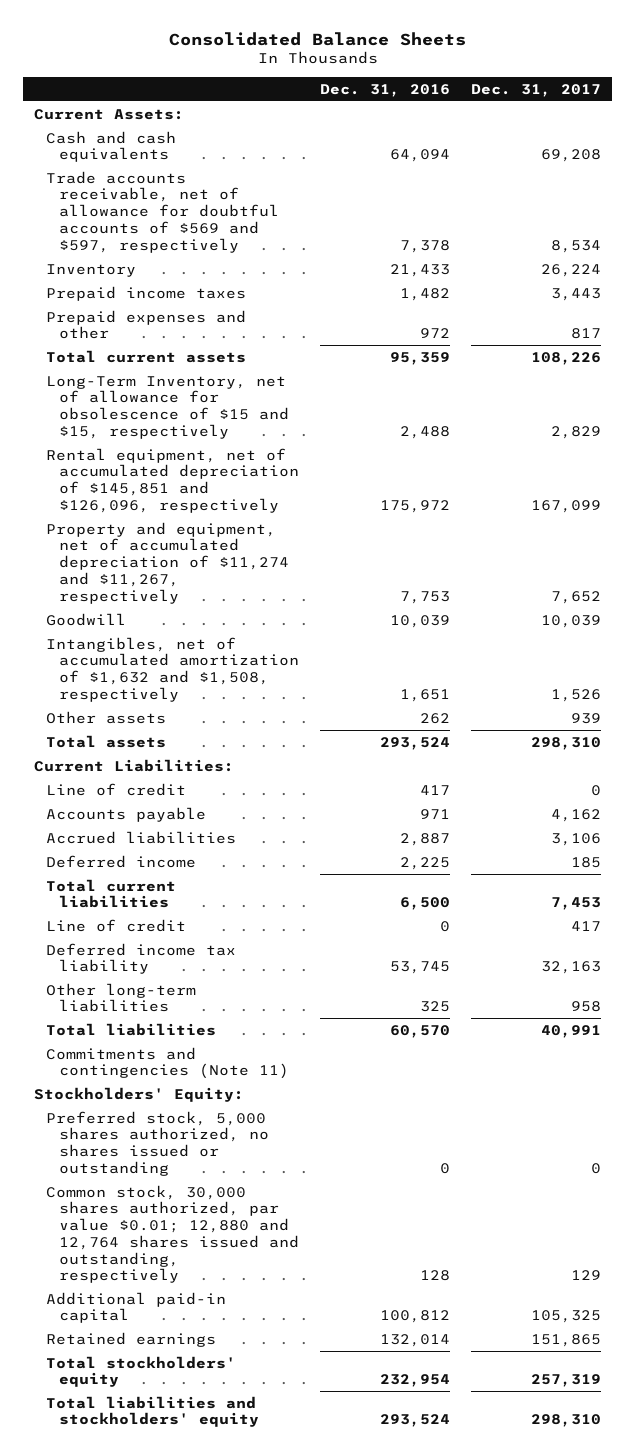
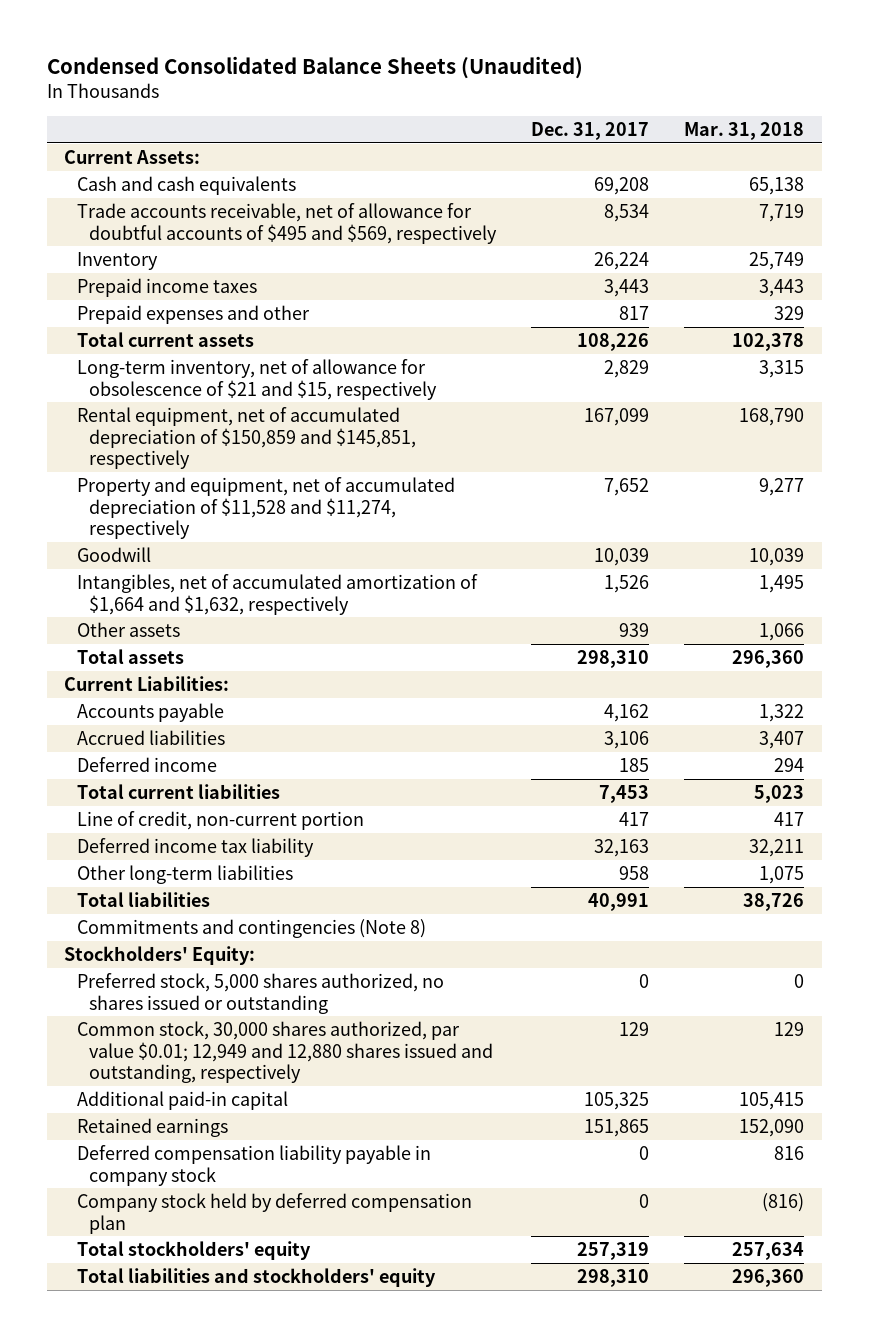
- Consolidated Balance Sheets
+ Condensed Consolidated Balance Sheets (Unaudited)
- | Dec. 31, 2016 | Dec. 31, 2017
+ | Dec. 31, 2017 | Mar. 31, 2018
- Trade accounts receivable, net of allowance for doubtful accounts of $569 and $597, respectively | 7,378 | 8,534
+ Trade accounts receivable, net of allowance for doubtful accounts of $495 and $569, respectively | 8,534 | 7,719
- Long-Term Inventory, net of allowance for obsolescence of $15 and $15, respectively | 2,488 | 2,829
- Rental equipment, net of accumulated depreciation of $145,851 and $126,096, respectively | 175,972 | 167,099
- Property and equipment, net of accumulated depreciation of $11,274 and $11,267, respectively | 7,753 | 7,652
+ Long-term inventory, net of allowance for obsolescence of $21 and $15, respectively | 2,829 | 3,315
+ Rental equipment, net of accumulated depreciation of $150,859 and $145,851, respectively | 167,099 | 168,790
+ Property and equipment, net of accumulated depreciation of $11,528 and $11,274, respectively | 7,652 | 9,277
- Intangibles, net of accumulated amortization of $1,632 and $1,508, respectively | 1,651 | 1,526
+ Intangibles, net of accumulated amortization of $1,664 and $1,632, respectively | 1,526 | 1,495
- Line of credit | 417 | 0
- Line of credit | 0 | 417
+ Line of credit, non-current portion | 417 | 417
- Commitments and contingencies (Note 11)
+ Commitments and contingencies (Note 8)
- Common stock, 30,000 shares authorized, par value $0.01; 12,880 and 12,764 shares issued and outstanding, respectively | 128 | 129
+ Common stock, 30,000 shares authorized, par value $0.01; 12,949 and 12,880 shares issued and outstanding, respectively | 129 | 129
+ Deferred compensation liability payable in company stock | 0 | 816
+ Company stock held by deferred compensation plan | 0 | (816)

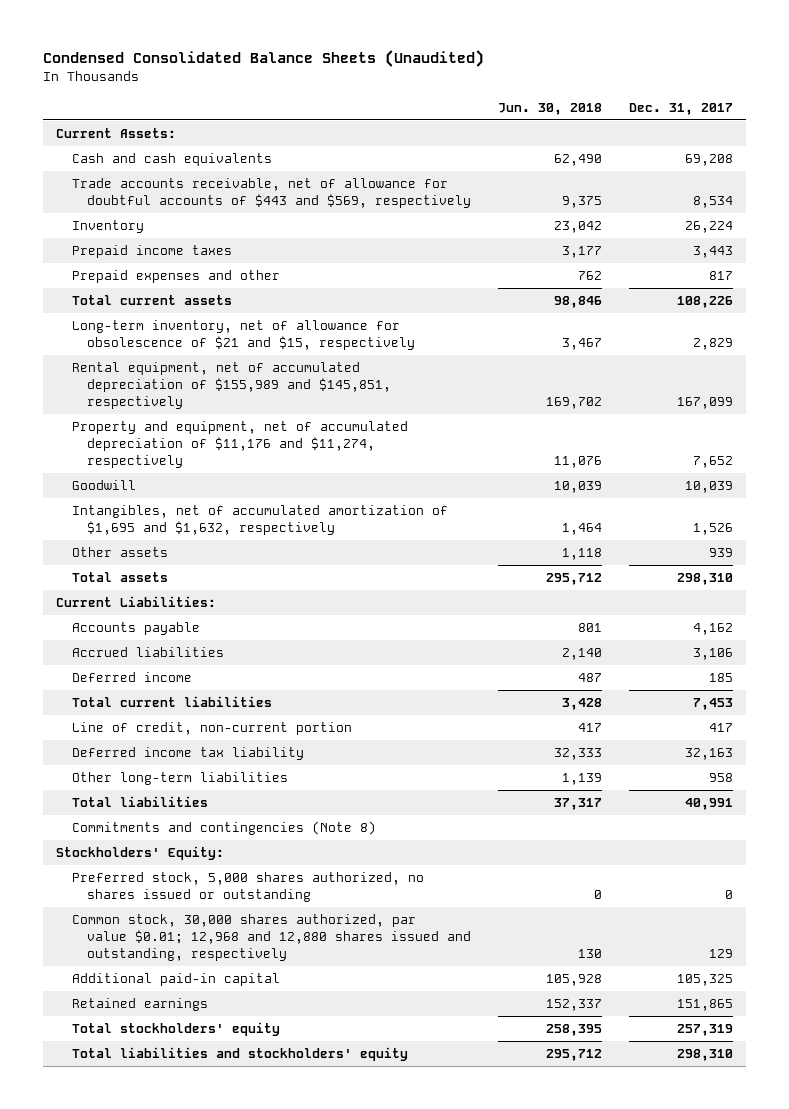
- | Dec. 31, 2017 | Mar. 31, 2018
+ | Jun. 30, 2018 | Dec. 31, 2017
- Trade accounts receivable, net of allowance for doubtful accounts of $495 and $569, respectively | 8,534 | 7,719
+ Trade accounts receivable, net of allowance for doubtful accounts of $443 and $569, respectively | 9,375 | 8,534
- Rental equipment, net of accumulated depreciation of $150,859 and $145,851, respectively | 167,099 | 168,790
- Property and equipment, net of accumulated depreciation of $11,528 and $11,274, respectively | 7,652 | 9,277
+ Rental equipment, net of accumulated depreciation of $155,989 and $145,851, respectively | 169,702 | 167,099
+ Property and equipment, net of accumulated depreciation of $11,176 and $11,274, respectively | 11,076 | 7,652
- Intangibles, net of accumulated amortization of $1,664 and $1,632, respectively | 1,526 | 1,495
+ Intangibles, net of accumulated amortization of $1,695 and $1,632, respectively | 1,464 | 1,526
- Common stock, 30,000 shares authorized, par value $0.01; 12,949 and 12,880 shares issued and outstanding, respectively | 129 | 129
+ Common stock, 30,000 shares authorized, par value $0.01; 12,968 and 12,880 shares issued and outstanding, respectively | 130 | 129
- Deferred compensation liability payable in company stock | 0 | 816
- Company stock held by deferred compensation plan | 0 | (816)

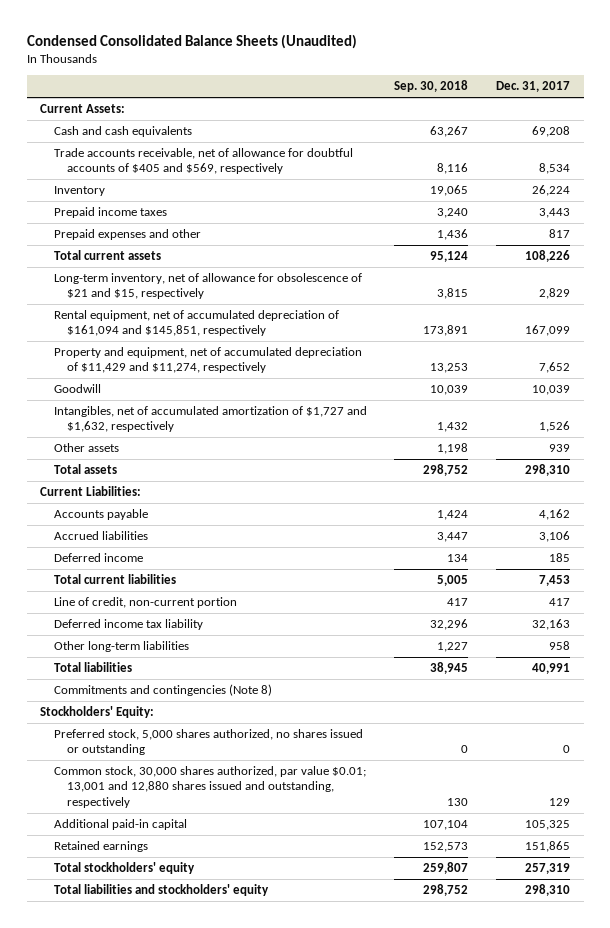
- | Jun. 30, 2018 | Dec. 31, 2017
+ | Sep. 30, 2018 | Dec. 31, 2017
- Trade accounts receivable, net of allowance for doubtful accounts of $443 and $569, respectively | 9,375 | 8,534
+ Trade accounts receivable, net of allowance for doubtful accounts of $405 and $569, respectively | 8,116 | 8,534
- Rental equipment, net of accumulated depreciation of $155,989 and $145,851, respectively | 169,702 | 167,099
- Property and equipment, net of accumulated depreciation of $11,176 and $11,274, respectively | 11,076 | 7,652
+ Rental equipment, net of accumulated depreciation of $161,094 and $145,851, respectively | 173,891 | 167,099
+ Property and equipment, net of accumulated depreciation of $11,429 and $11,274, respectively | 13,253 | 7,652
- Intangibles, net of accumulated amortization of $1,695 and $1,632, respectively | 1,464 | 1,526
+ Intangibles, net of accumulated amortization of $1,727 and $1,632, respectively | 1,432 | 1,526
- Common stock, 30,000 shares authorized, par value $0.01; 12,968 and 12,880 shares issued and outstanding, respectively | 130 | 129
+ Common stock, 30,000 shares authorized, par value $0.01; 13,001 and 12,880 shares issued and outstanding, respectively | 130 | 129

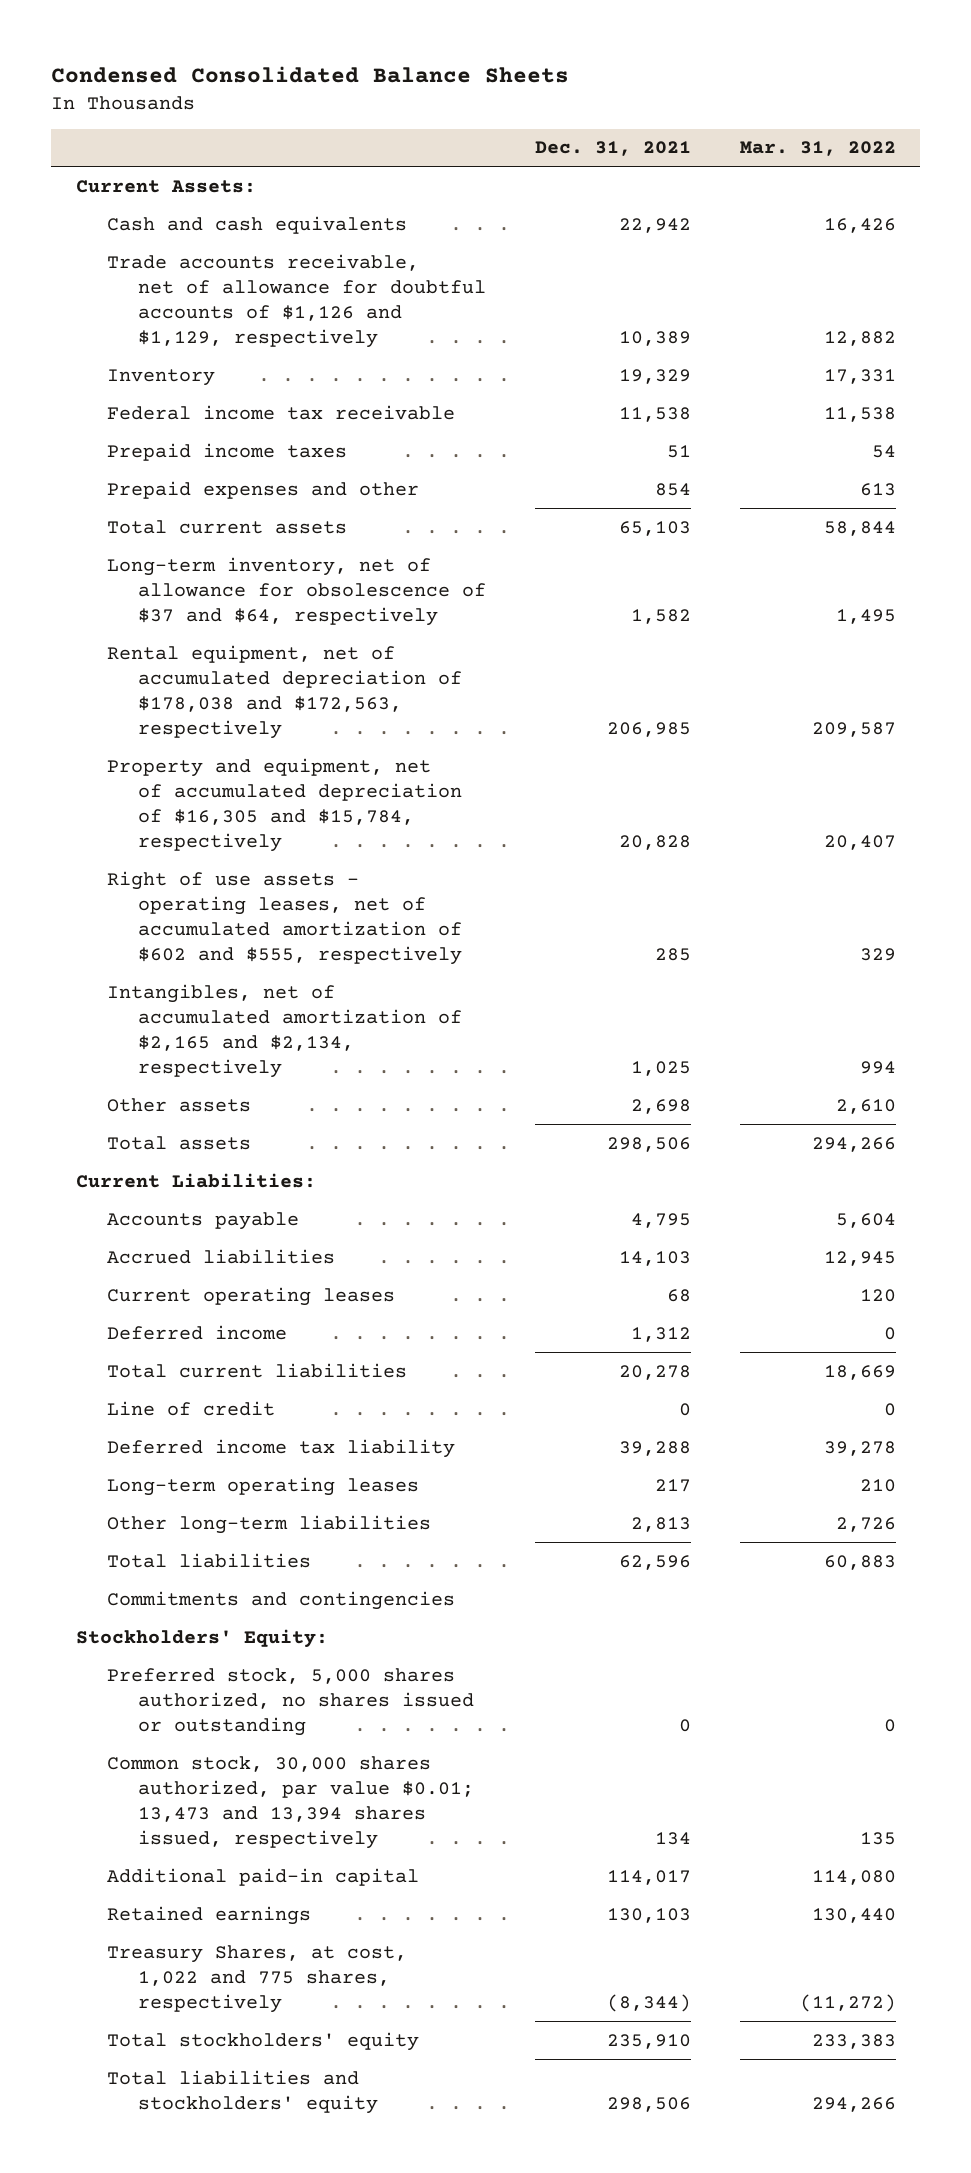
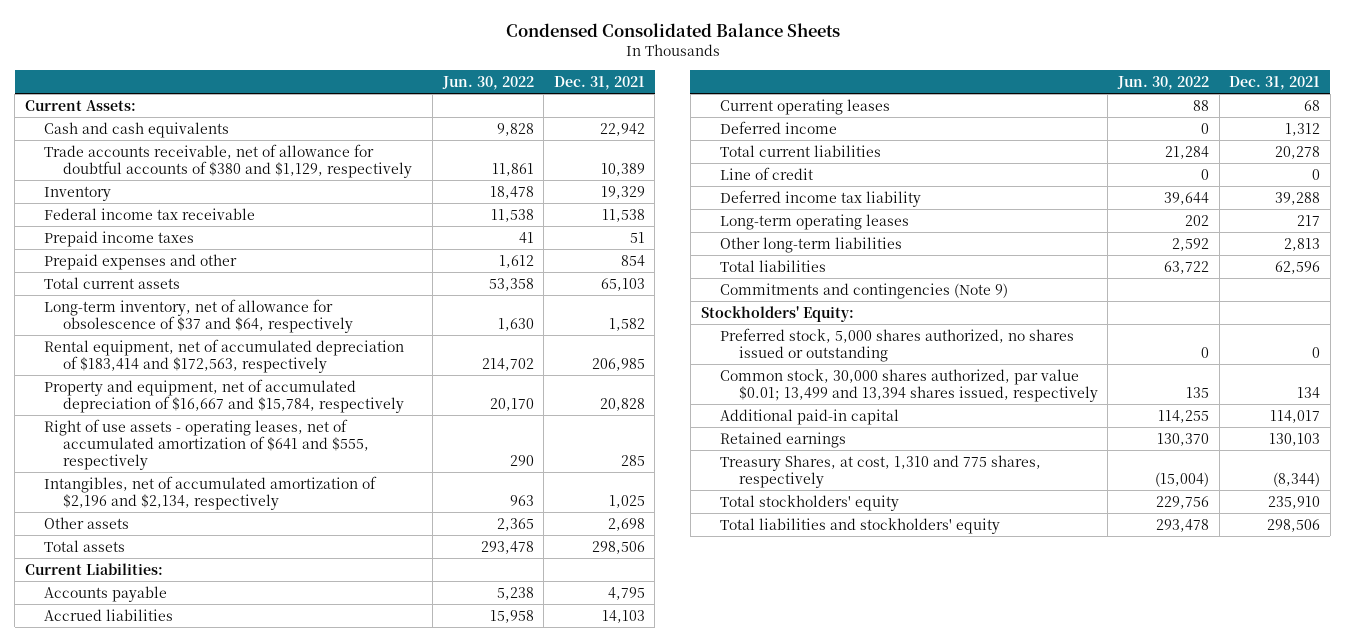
- | Dec. 31, 2021 | Mar. 31, 2022
+ | Jun. 30, 2022 | Dec. 31, 2021
- Trade accounts receivable, net of allowance for doubtful accounts of $1,126 and $1,129, respectively | 10,389 | 12,882
+ Trade accounts receivable, net of allowance for doubtful accounts of $380 and $1,129, respectively | 11,861 | 10,389
- Rental equipment, net of accumulated depreciation of $178,038 and $172,563, respectively | 206,985 | 209,587
- Property and equipment, net of accumulated depreciation of $16,305 and $15,784, respectively | 20,828 | 20,407
- Right of use assets - operating leases, net of accumulated amortization of $602 and $555, respectively | 285 | 329
- Intangibles, net of accumulated amortization of $2,165 and $2,134, respectively | 1,025 | 994
+ Rental equipment, net of accumulated depreciation of $183,414 and $172,563, respectively | 214,702 | 206,985
+ Property and equipment, net of accumulated depreciation of $16,667 and $15,784, respectively | 20,170 | 20,828
+ Right of use assets - operating leases, net of accumulated amortization of $641 and $555, respectively | 290 | 285
+ Intangibles, net of accumulated amortization of $2,196 and $2,134, respectively | 963 | 1,025
- Commitments and contingencies
+ Commitments and contingencies (Note 9)
- Common stock, 30,000 shares authorized, par value $0.01; 13,473 and 13,394 shares issued, respectively | 134 | 135
+ Common stock, 30,000 shares authorized, par value $0.01; 13,499 and 13,394 shares issued, respectively | 135 | 134
- Treasury Shares, at cost, 1,022 and 775 shares, respectively | (8,344) | (11,272)
+ Treasury Shares, at cost, 1,310 and 775 shares, respectively | (15,004) | (8,344)

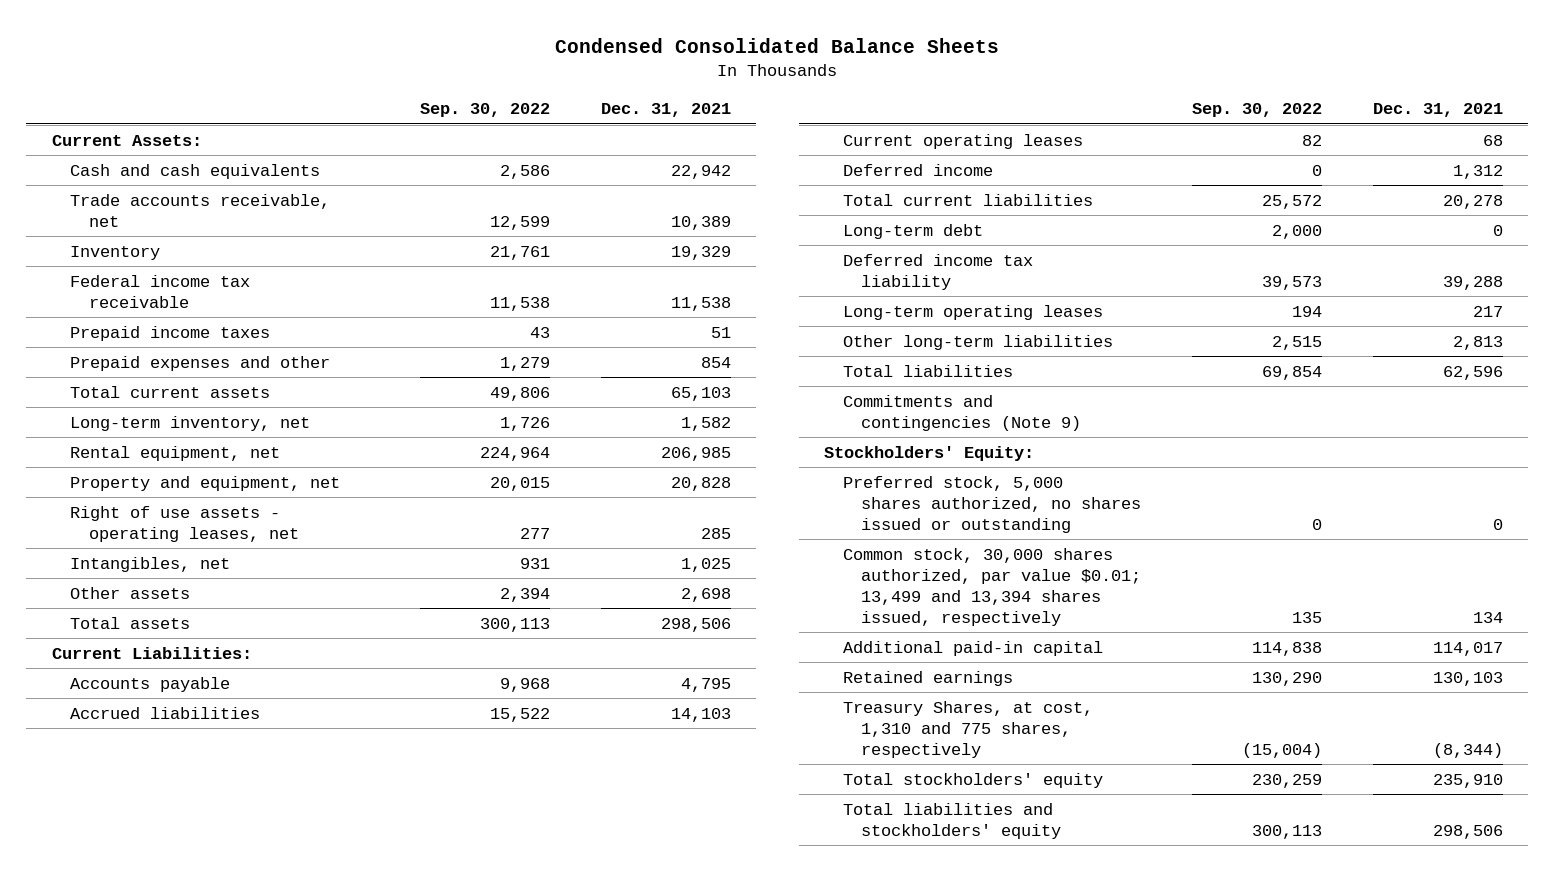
- | Jun. 30, 2022 | Dec. 31, 2021
+ | Sep. 30, 2022 | Dec. 31, 2021
- Trade accounts receivable, net of allowance for doubtful accounts of $380 and $1,129, respectively | 11,861 | 10,389
+ Trade accounts receivable, net | 12,599 | 10,389
- Long-term inventory, net of allowance for obsolescence of $37 and $64, respectively | 1,630 | 1,582
- Rental equipment, net of accumulated depreciation of $183,414 and $172,563, respectively | 214,702 | 206,985
- Property and equipment, net of accumulated depreciation of $16,667 and $15,784, respectively | 20,170 | 20,828
- Right of use assets - operating leases, net of accumulated amortization of $641 and $555, respectively | 290 | 285
- Intangibles, net of accumulated amortization of $2,196 and $2,134, respectively | 963 | 1,025
+ Long-term inventory, net | 1,726 | 1,582
+ Rental equipment, net | 224,964 | 206,985
+ Property and equipment, net | 20,015 | 20,828
+ Right of use assets - operating leases, net | 277 | 285
+ Intangibles, net | 931 | 1,025
- Line of credit | 0 | 0
+ Long-term debt | 2,000 | 0

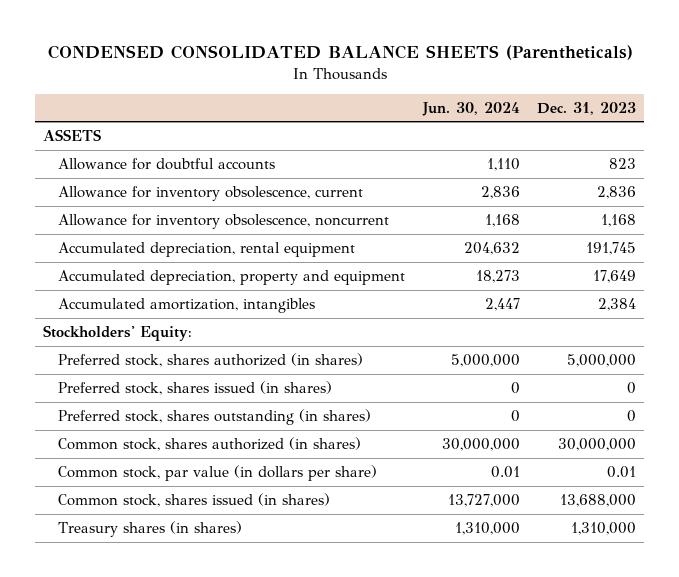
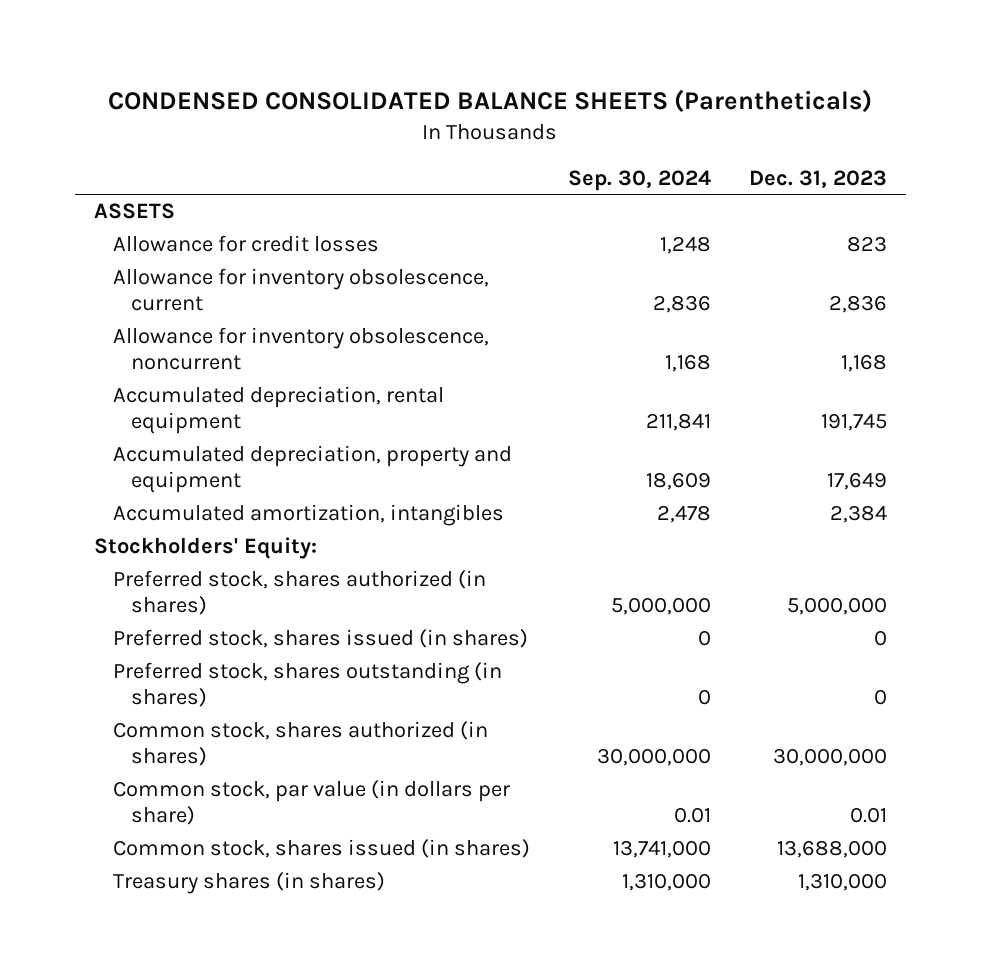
- | Jun. 30, 2024 | Dec. 31, 2023
+ | Sep. 30, 2024 | Dec. 31, 2023
- Allowance for doubtful accounts | 1,110 | 823
+ Allowance for credit losses | 1,248 | 823

